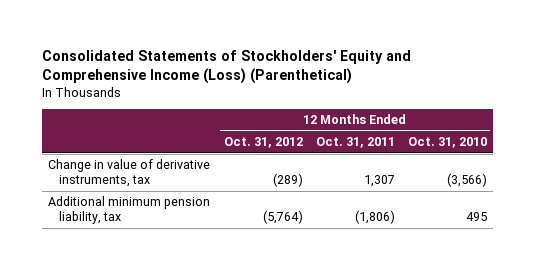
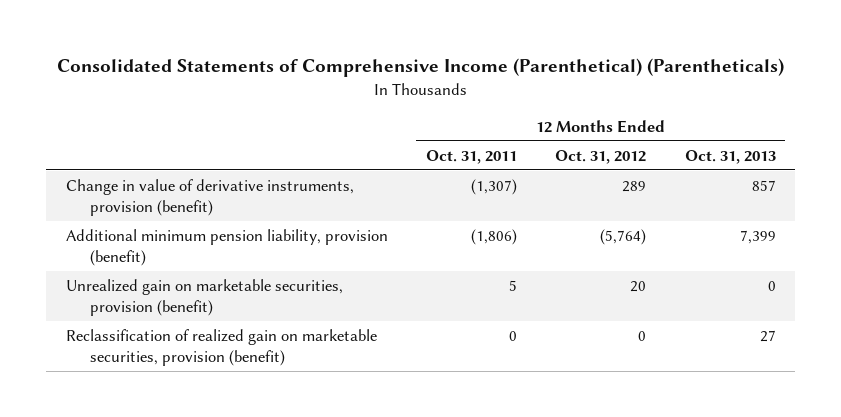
- Consolidated Statements of Stockholders' Equity and Comprehensive Income (Loss) (Parenthetical)
+ Consolidated Statements of Comprehensive Income (Parenthetical) (Parentheticals)
- | 12 Months Ended Oct. 31, 2012 | 12 Months Ended Oct. 31, 2011 | 12 Months Ended Oct. 31, 2010
+ | 12 Months Ended Oct. 31, 2011 | 12 Months Ended Oct. 31, 2012 | 12 Months Ended Oct. 31, 2013
- Change in value of derivative instruments, tax | (289) | 1,307 | (3,566)
- Additional minimum pension liability, tax | (5,764) | (1,806) | 495
+ Change in value of derivative instruments, provision (benefit) | (1,307) | 289 | 857
+ Additional minimum pension liability, provision (benefit) | (1,806) | (5,764) | 7,399
+ Unrealized gain on marketable securities, provision (benefit) | 5 | 20 | 0
+ Reclassification of realized gain on marketable securities, provision (benefit) | 0 | 0 | 27

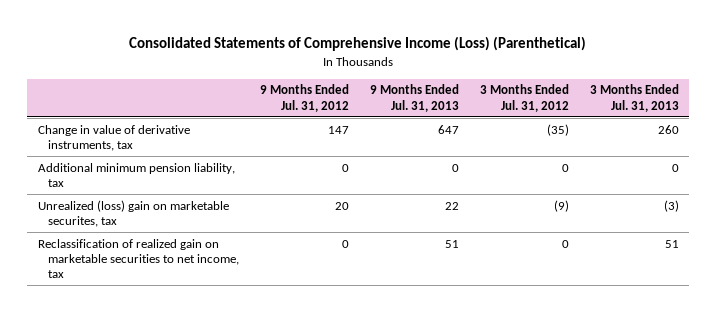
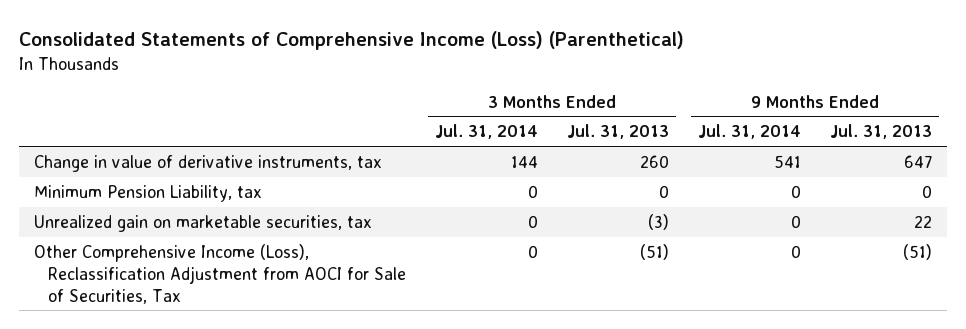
- | 9 Months Ended Jul. 31, 2012 | 9 Months Ended Jul. 31, 2013 | 3 Months Ended Jul. 31, 2012 | 3 Months Ended Jul. 31, 2013
+ | 3 Months Ended Jul. 31, 2014 | 3 Months Ended Jul. 31, 2013 | 9 Months Ended Jul. 31, 2014 | 9 Months Ended Jul. 31, 2013
- Additional minimum pension liability, tax | 0 | 0 | 0 | 0
- Unrealized (loss) gain on marketable securites, tax | 20 | 22 | (9) | (3)
- Reclassification of realized gain on marketable securities to net income, tax | 0 | 51 | 0 | 51
+ Minimum Pension Liability, tax | 0 | 0 | 0 | 0
+ Unrealized gain on marketable securities, tax | 0 | (3) | 0 | 22
+ Other Comprehensive Income (Loss), Reclassification Adjustment from AOCI for Sale of Securities, Tax | 0 | (51) | 0 | (51)

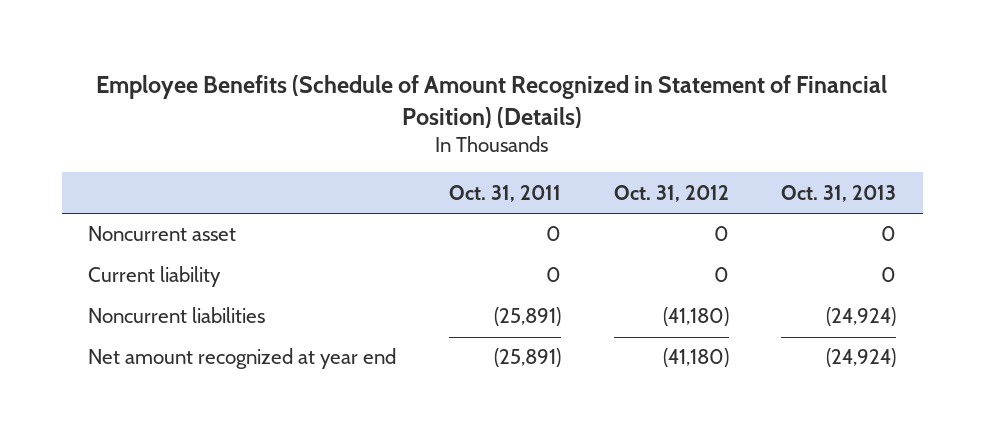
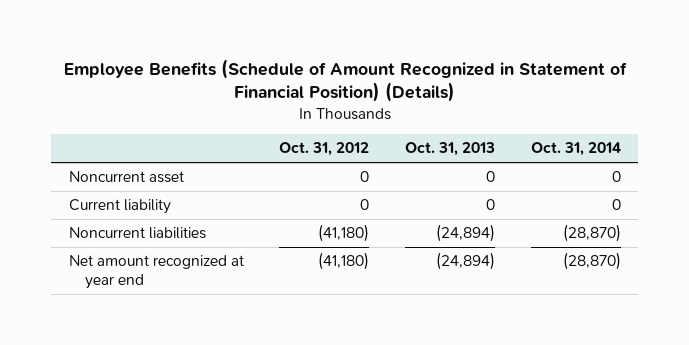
- | Oct. 31, 2011 | Oct. 31, 2012 | Oct. 31, 2013
+ | Oct. 31, 2012 | Oct. 31, 2013 | Oct. 31, 2014
- Noncurrent liabilities | (25,891) | (41,180) | (24,924)
- Net amount recognized at year end | (25,891) | (41,180) | (24,924)
+ Noncurrent liabilities | (41,180) | (24,894) | (28,870)
+ Net amount recognized at year end | (41,180) | (24,894) | (28,870)

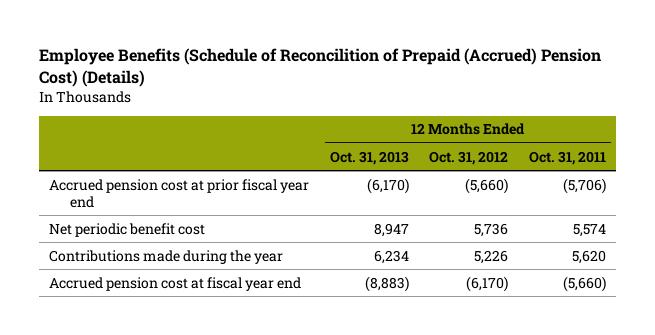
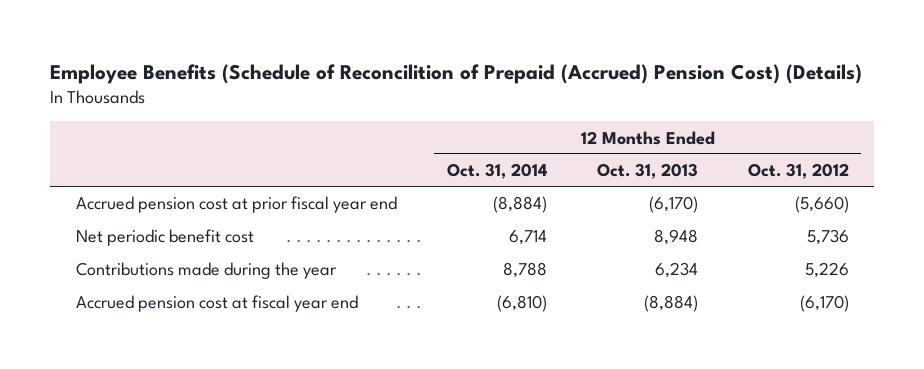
- | 12 Months Ended Oct. 31, 2013 | 12 Months Ended Oct. 31, 2012 | 12 Months Ended Oct. 31, 2011
+ | 12 Months Ended Oct. 31, 2014 | 12 Months Ended Oct. 31, 2013 | 12 Months Ended Oct. 31, 2012
- Net periodic benefit cost | 8,947 | 5,736 | 5,574
+ Net periodic benefit cost | 6,714 | 8,948 | 5,736
- Accrued pension cost at fiscal year end | (8,883) | (6,170) | (5,660)
+ Accrued pension cost at fiscal year end | (6,810) | (8,884) | (6,170)

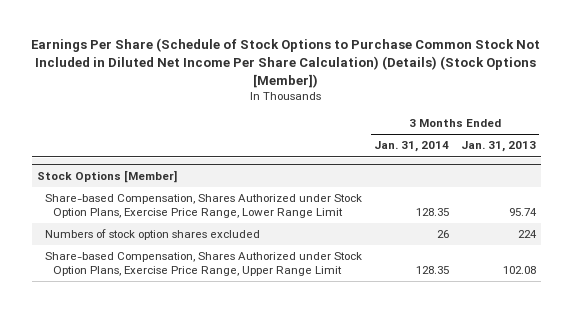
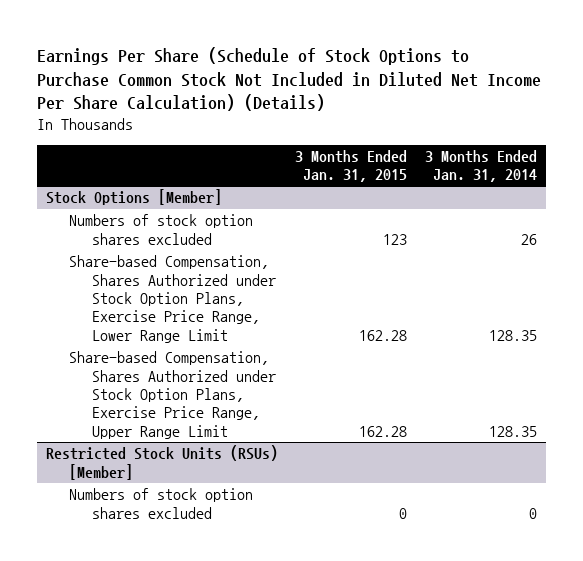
- Earnings Per Share (Schedule of Stock Options to Purchase Common Stock Not Included in Diluted Net Income Per Share Calculation) (Details) (Stock Options [Member])
+ Earnings Per Share (Schedule of Stock Options to Purchase Common Stock Not Included in Diluted Net Income Per Share Calculation) (Details)
- | 3 Months Ended Jan. 31, 2014 | 3 Months Ended Jan. 31, 2013
+ | 3 Months Ended Jan. 31, 2015 | 3 Months Ended Jan. 31, 2014
@ Stock Options [Member]
moved down: Share-based Compensation, Shares Authorized under Stock Option Plans, Exercise Price Range, Lower Range Limit | 162.28 | 128.35
+ Restricted Stock Units (RSUs) [Member]
+ Numbers of stock option shares excluded | 0 | 0

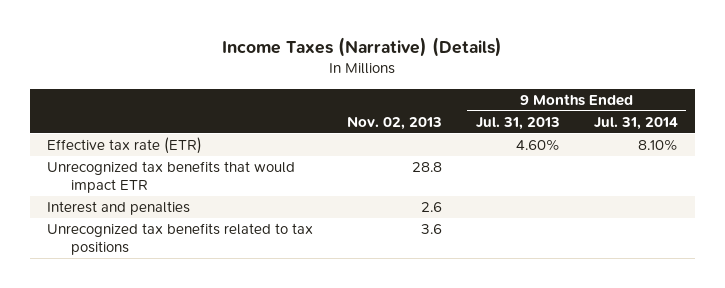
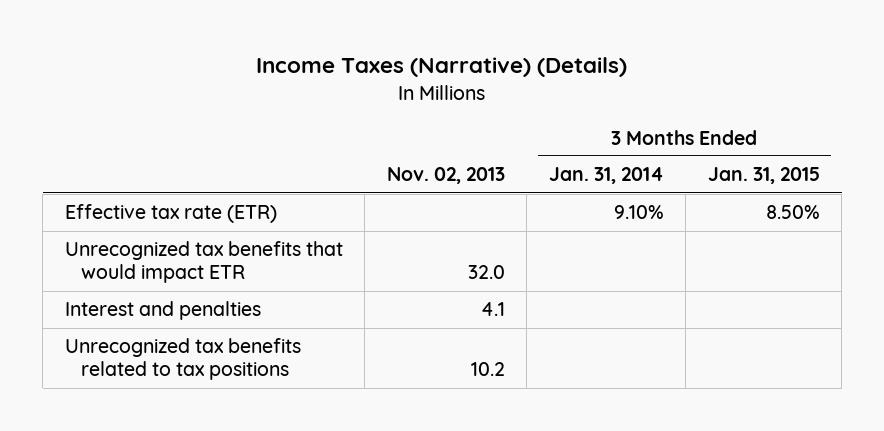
- | Nov. 02, 2013 | 9 Months Ended Jul. 31, 2013 | 9 Months Ended Jul. 31, 2014
+ | Nov. 02, 2013 | 3 Months Ended Jan. 31, 2014 | 3 Months Ended Jan. 31, 2015
- Unrecognized tax benefits that would impact ETR | 28.8 | |
- Interest and penalties | 2.6 | |
- Unrecognized tax benefits related to tax positions | 3.6 | |
+ Unrecognized tax benefits that would impact ETR | 32.0 | |
+ Interest and penalties | 4.1 | |
+ Unrecognized tax benefits related to tax positions | 10.2 | |

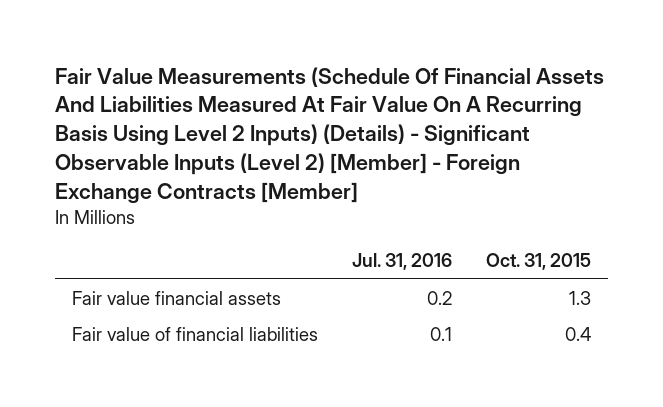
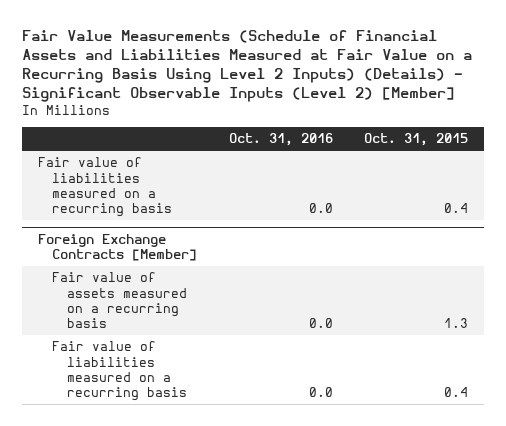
- Fair Value Measurements (Schedule Of Financial Assets And Liabilities Measured At Fair Value On A Recurring Basis Using Level 2 Inputs) (Details) - Significant Observable Inputs (Level 2) [Member] - Foreign Exchange Contracts [Member]
+ Fair Value Measurements (Schedule of Financial Assets and Liabilities Measured at Fair Value on a Recurring Basis Using Level 2 Inputs) (Details) - Significant Observable Inputs (Level 2) [Member]
- | Jul. 31, 2016 | Oct. 31, 2015
+ | Oct. 31, 2016 | Oct. 31, 2015
- Fair value financial assets | 0.2 | 1.3
- Fair value of financial liabilities | 0.1 | 0.4
+ Fair value of liabilities measured on a recurring basis | 0.0 | 0.4
+ Foreign Exchange Contracts [Member]
+ Fair value of assets measured on a recurring basis | 0.0 | 1.3
+ Fair value of liabilities measured on a recurring basis | 0.0 | 0.4

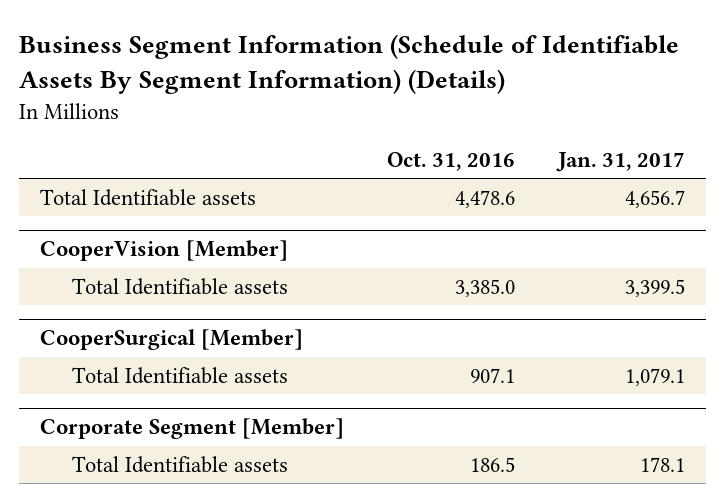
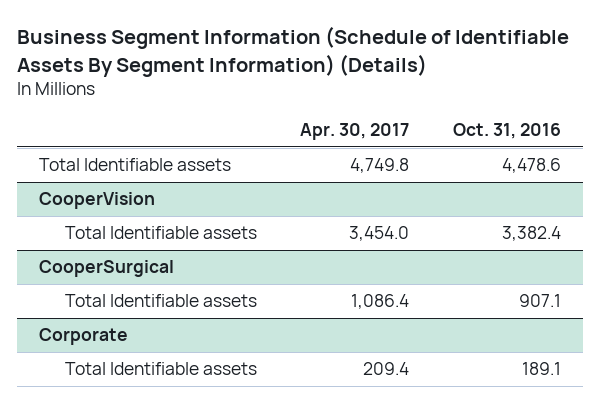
- | Oct. 31, 2016 | Jan. 31, 2017
+ | Apr. 30, 2017 | Oct. 31, 2016
- CooperVision [Member]
- Total Identifiable assets | 3,385.0 | 3,399.5
- CooperSurgical [Member]
+ CooperVision
+ Total Identifiable assets | 3,454.0 | 3,382.4
+ CooperSurgical
- Corporate Segment [Member]
- Total Identifiable assets | 186.5 | 178.1
+ Corporate
+ Total Identifiable assets | 209.4 | 189.1

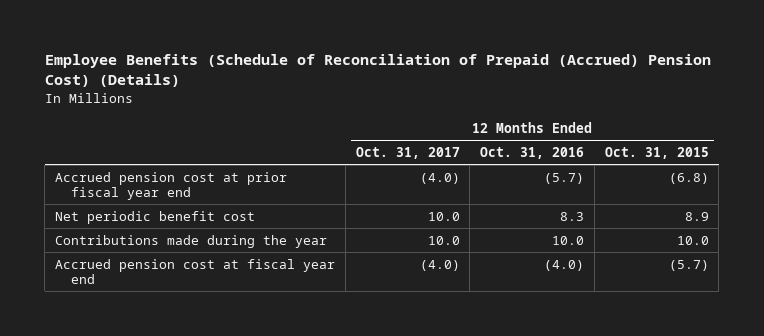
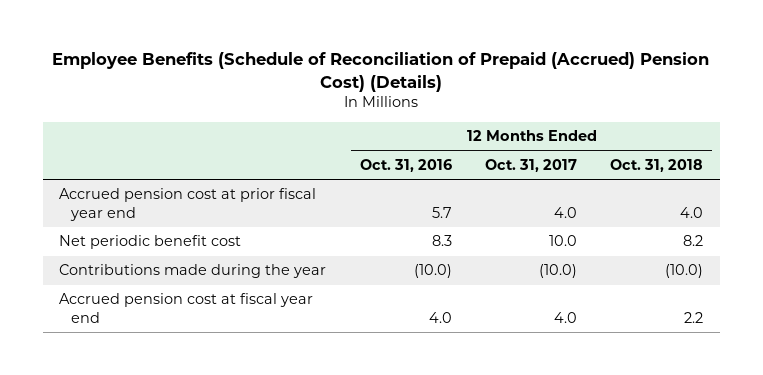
- | 12 Months Ended Oct. 31, 2017 | 12 Months Ended Oct. 31, 2016 | 12 Months Ended Oct. 31, 2015
+ | 12 Months Ended Oct. 31, 2016 | 12 Months Ended Oct. 31, 2017 | 12 Months Ended Oct. 31, 2018
- Accrued pension cost at prior fiscal year end | (4.0) | (5.7) | (6.8)
+ Accrued pension cost at prior fiscal year end | 5.7 | 4.0 | 4.0
- Contributions made during the year | 10.0 | 10.0 | 10.0
- Accrued pension cost at fiscal year end | (4.0) | (4.0) | (5.7)
+ Contributions made during the year | (10.0) | (10.0) | (10.0)
+ Accrued pension cost at fiscal year end | 4.0 | 4.0 | 2.2

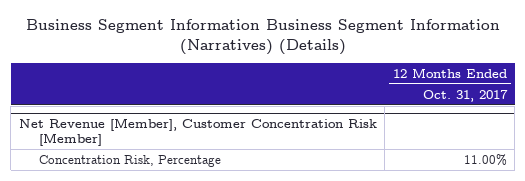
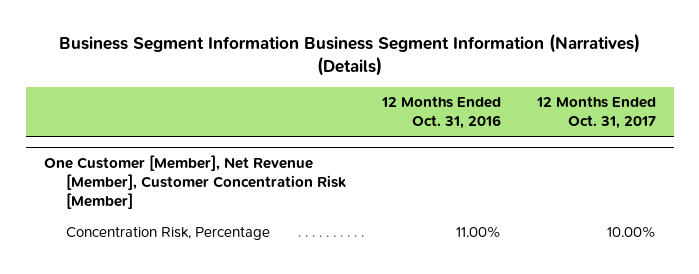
- | 12 Months Ended Oct. 31, 2017
+ | 12 Months Ended Oct. 31, 2016 | 12 Months Ended Oct. 31, 2017
- Net Revenue [Member], Customer Concentration Risk [Member]
- Concentration Risk, Percentage | 11.00%
+ One Customer [Member], Net Revenue [Member], Customer Concentration Risk [Member]
+ Concentration Risk, Percentage | 11.00% | 10.00%

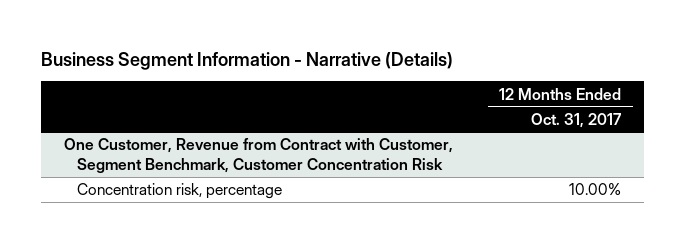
- Business Segment Information Business Segment Information (Narratives) (Details)
+ Business Segment Information - Narrative (Details)
- | 12 Months Ended Oct. 31, 2016 | 12 Months Ended Oct. 31, 2017
+ | 12 Months Ended Oct. 31, 2017
- One Customer [Member], Net Revenue [Member], Customer Concentration Risk [Member]
- Concentration Risk, Percentage | 11.00% | 10.00%
+ One Customer, Revenue from Contract with Customer, Segment Benchmark, Customer Concentration Risk
+ Concentration risk, percentage | 10.00%

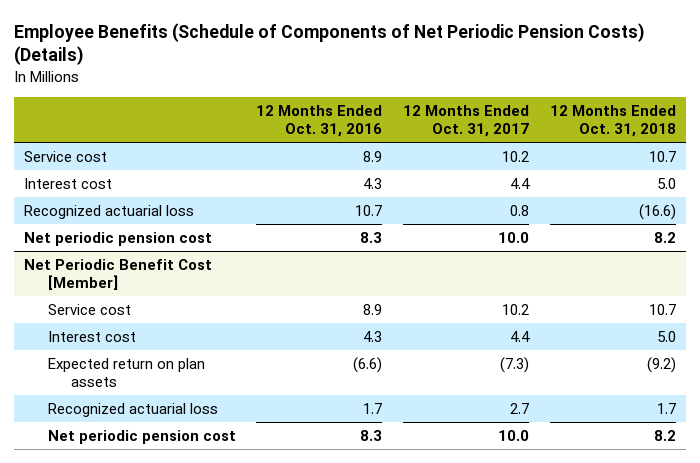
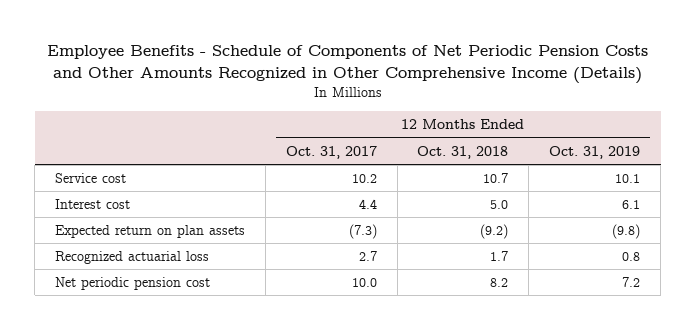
- Employee Benefits (Schedule of Components of Net Periodic Pension Costs) (Details)
+ Employee Benefits - Schedule of Components of Net Periodic Pension Costs and Other Amounts Recognized in Other Comprehensive Income (Details)
- | 12 Months Ended Oct. 31, 2016 | 12 Months Ended Oct. 31, 2017 | 12 Months Ended Oct. 31, 2018
+ | 12 Months Ended Oct. 31, 2017 | 12 Months Ended Oct. 31, 2018 | 12 Months Ended Oct. 31, 2019
- Recognized actuarial loss | 10.7 | 0.8 | (16.6)
- Net periodic pension cost | 8.3 | 10.0 | 8.2
- Net Periodic Benefit Cost [Member]
- Service cost | 8.9 | 10.2 | 10.7
- Interest cost | 4.3 | 4.4 | 5.0

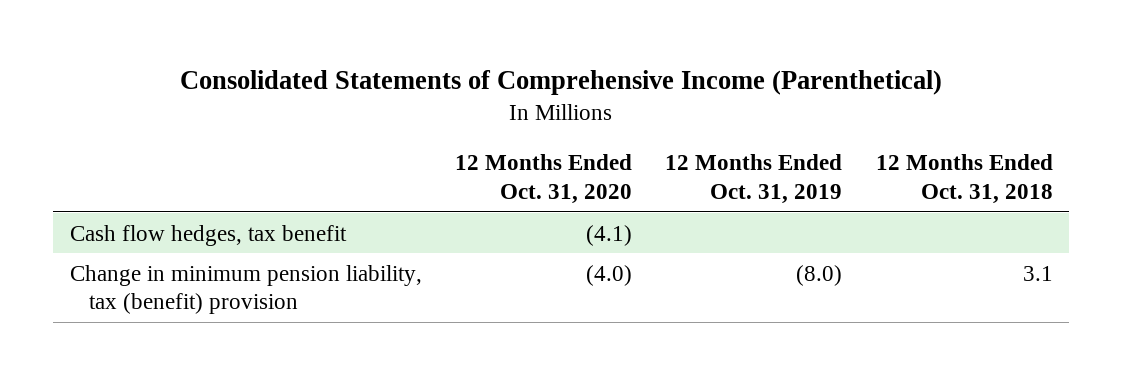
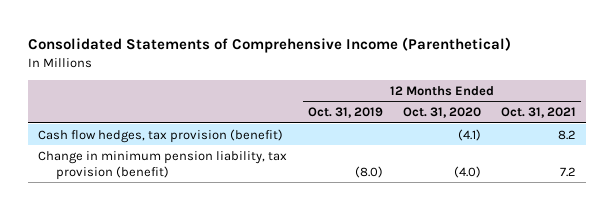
- | 12 Months Ended Oct. 31, 2020 | 12 Months Ended Oct. 31, 2019 | 12 Months Ended Oct. 31, 2018
+ | 12 Months Ended Oct. 31, 2019 | 12 Months Ended Oct. 31, 2020 | 12 Months Ended Oct. 31, 2021
- Cash flow hedges, tax benefit | (4.1) | |
- Change in minimum pension liability, tax (benefit) provision | (4.0) | (8.0) | 3.1
+ Cash flow hedges, tax provision (benefit) | | (4.1) | 8.2
+ Change in minimum pension liability, tax provision (benefit) | (8.0) | (4.0) | 7.2

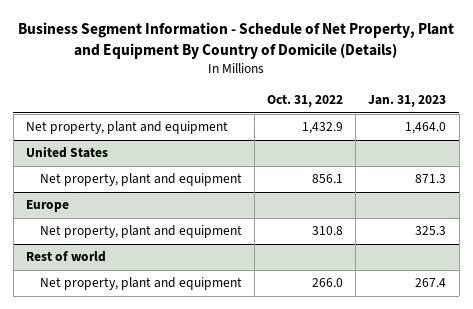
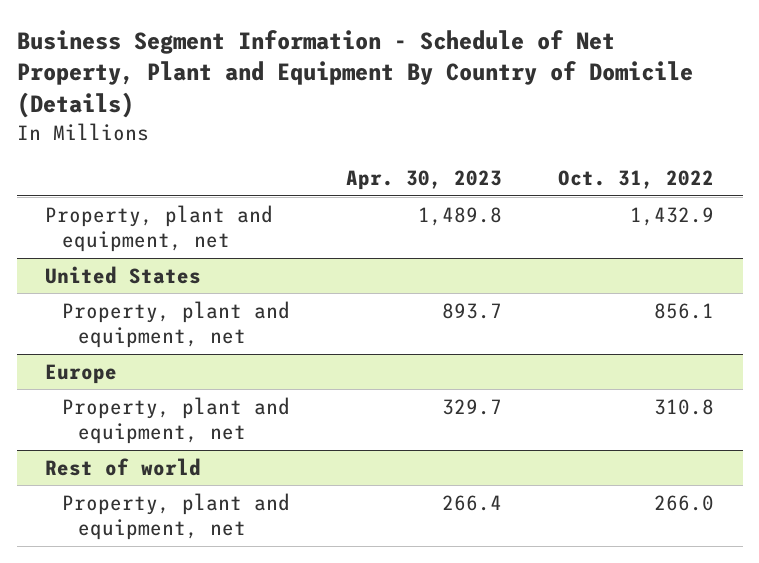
- | Oct. 31, 2022 | Jan. 31, 2023
+ | Apr. 30, 2023 | Oct. 31, 2022
- Net property, plant and equipment | 1,432.9 | 1,464.0
+ Property, plant and equipment, net | 1,489.8 | 1,432.9
@ United States
- Net property, plant and equipment | 856.1 | 871.3
+ Property, plant and equipment, net | 893.7 | 856.1
@ Europe
- Net property, plant and equipment | 310.8 | 325.3
+ Property, plant and equipment, net | 329.7 | 310.8
@ Rest of world
- Net property, plant and equipment | 266.0 | 267.4
+ Property, plant and equipment, net | 266.4 | 266.0

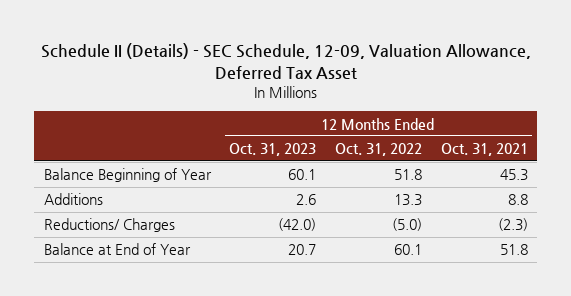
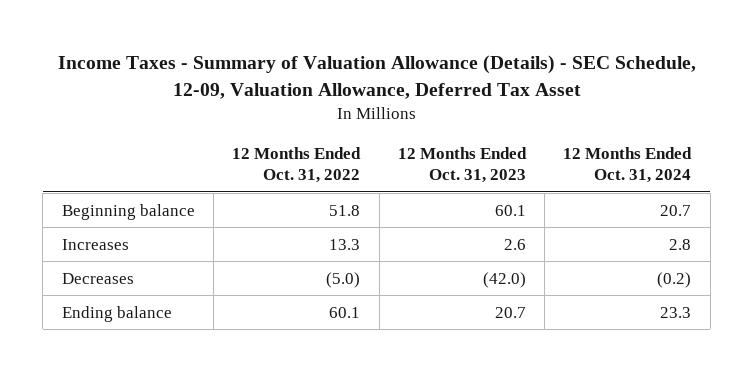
- Schedule II (Details) - SEC Schedule, 12-09, Valuation Allowance, Deferred Tax Asset
+ Income Taxes - Summary of Valuation Allowance (Details) - SEC Schedule, 12-09, Valuation Allowance, Deferred Tax Asset
- | 12 Months Ended Oct. 31, 2023 | 12 Months Ended Oct. 31, 2022 | 12 Months Ended Oct. 31, 2021
+ | 12 Months Ended Oct. 31, 2022 | 12 Months Ended Oct. 31, 2023 | 12 Months Ended Oct. 31, 2024
- Balance Beginning of Year | 60.1 | 51.8 | 45.3
- Additions | 2.6 | 13.3 | 8.8
- Reductions/ Charges | (42.0) | (5.0) | (2.3)
- Balance at End of Year | 20.7 | 60.1 | 51.8
+ Beginning balance | 51.8 | 60.1 | 20.7
+ Increases | 13.3 | 2.6 | 2.8
+ Decreases | (5.0) | (42.0) | (0.2)
+ Ending balance | 60.1 | 20.7 | 23.3

